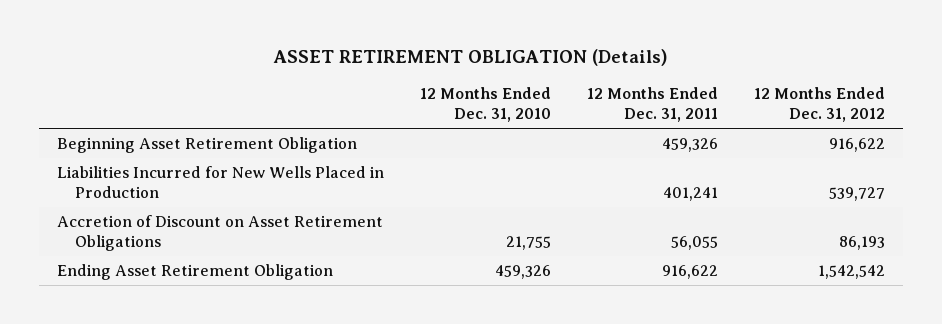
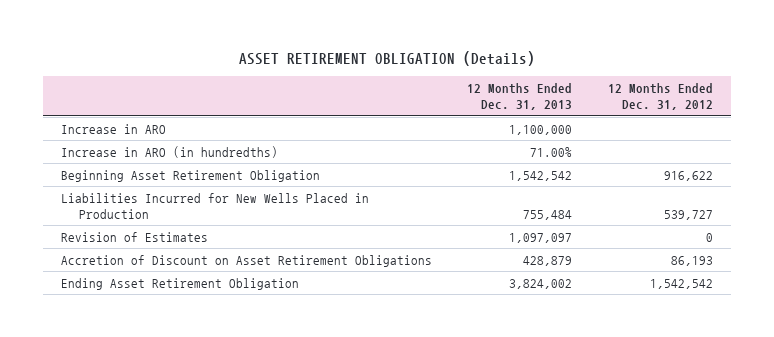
- | 12 Months Ended Dec. 31, 2010 | 12 Months Ended Dec. 31, 2011 | 12 Months Ended Dec. 31, 2012
+ | 12 Months Ended Dec. 31, 2013 | 12 Months Ended Dec. 31, 2012
+ Increase in ARO | 1,100,000 |
+ Increase in ARO (in hundredths) | 71.00% |
+ Revision of Estimates | 1,097,097 | 0

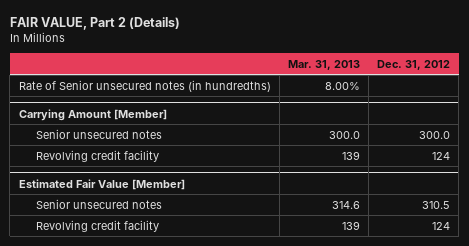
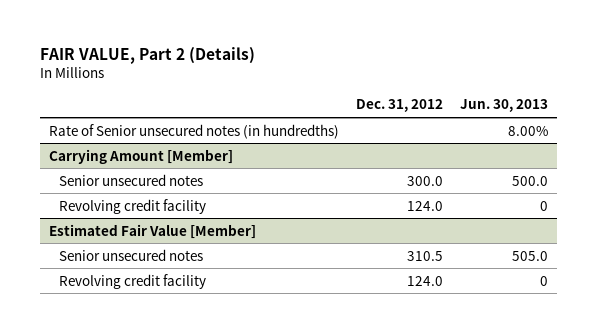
- | Mar. 31, 2013 | Dec. 31, 2012
+ | Dec. 31, 2012 | Jun. 30, 2013
@ Carrying Amount [Member]
- Revolving credit facility | 139 | 124
+ Revolving credit facility | 124.0 | 0
@ Estimated Fair Value [Member]
- Revolving credit facility | 139 | 124
+ Revolving credit facility | 124.0 | 0

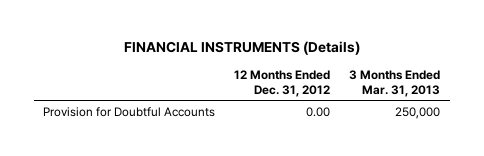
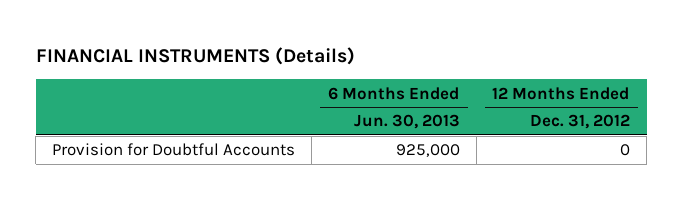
- | 12 Months Ended Dec. 31, 2012 | 3 Months Ended Mar. 31, 2013
+ | 6 Months Ended Jun. 30, 2013 | 12 Months Ended Dec. 31, 2012
- Provision for Doubtful Accounts | 0.00 | 250,000
+ Provision for Doubtful Accounts | 925,000 | 0

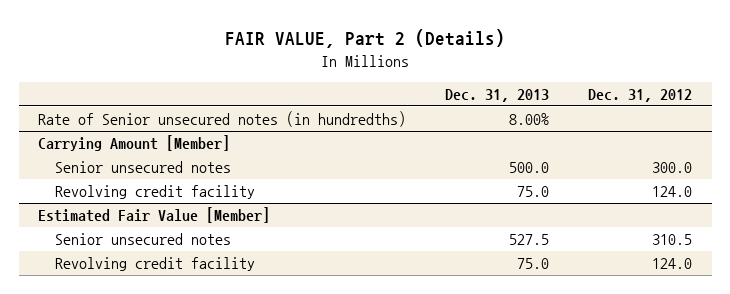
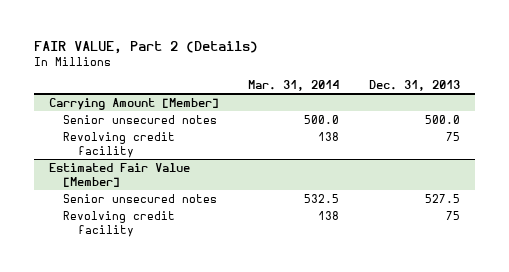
- | Dec. 31, 2013 | Dec. 31, 2012
+ | Mar. 31, 2014 | Dec. 31, 2013
- Rate of Senior unsecured notes (in hundredths) | 8.00% |
@ Carrying Amount [Member]
- Revolving credit facility | 75.0 | 124.0
+ Revolving credit facility | 138 | 75
@ Estimated Fair Value [Member]
- Revolving credit facility | 75.0 | 124.0
+ Revolving credit facility | 138 | 75

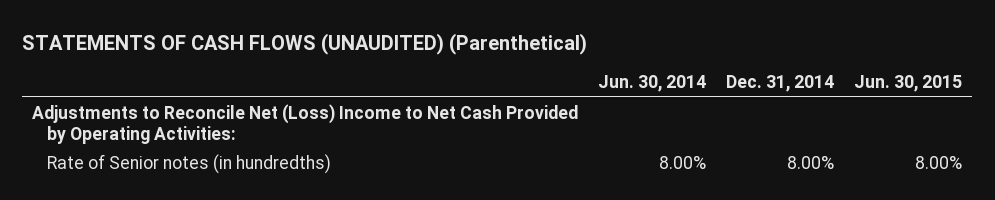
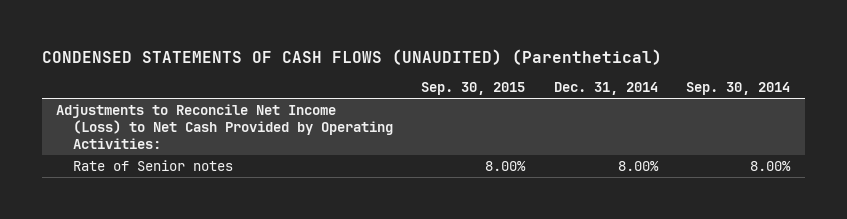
- STATEMENTS OF CASH FLOWS (UNAUDITED) (Parenthetical)
+ CONDENSED STATEMENTS OF CASH FLOWS (UNAUDITED) (Parenthetical)
- | Jun. 30, 2014 | Dec. 31, 2014 | Jun. 30, 2015
+ | Sep. 30, 2015 | Dec. 31, 2014 | Sep. 30, 2014
- Adjustments to Reconcile Net (Loss) Income to Net Cash Provided by Operating Activities:
- Rate of Senior notes (in hundredths) | 8.00% | 8.00% | 8.00%
+ Adjustments to Reconcile Net Income (Loss) to Net Cash Provided by Operating Activities:
+ Rate of Senior notes | 8.00% | 8.00% | 8.00%

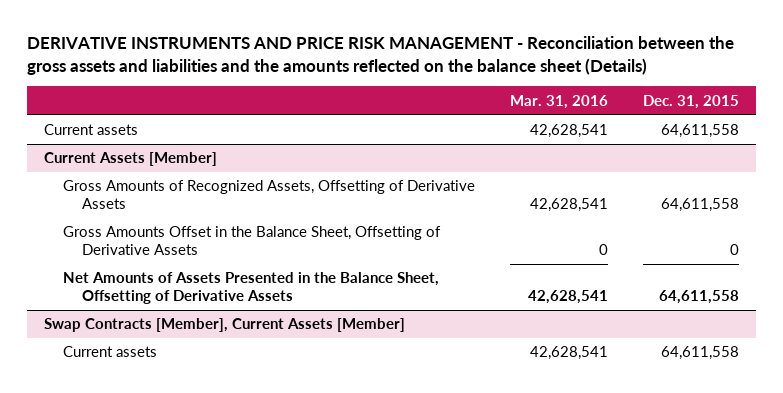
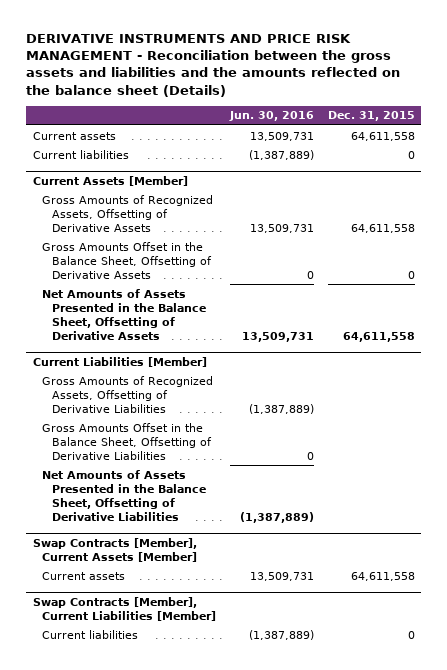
- | Mar. 31, 2016 | Dec. 31, 2015
+ | Jun. 30, 2016 | Dec. 31, 2015
+ Current liabilities | (1,387,889) | 0
+ Current Liabilities [Member]
+ Gross Amounts of Recognized Assets, Offsetting of Derivative Liabilities | (1,387,889) |
+ Gross Amounts Offset in the Balance Sheet, Offsetting of Derivative Liabilities | 0 |
+ Net Amounts of Assets Presented in the Balance Sheet, Offsetting of Derivative Liabilities | (1,387,889) |
+ Swap Contracts [Member], Current Liabilities [Member]
+ Current liabilities | (1,387,889) | 0

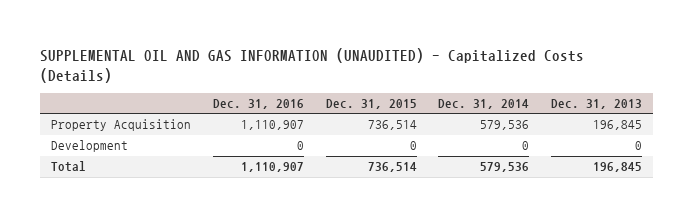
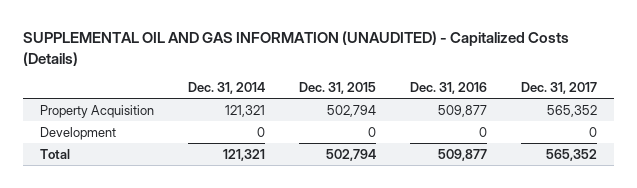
- | Dec. 31, 2016 | Dec. 31, 2015 | Dec. 31, 2014 | Dec. 31, 2013
+ | Dec. 31, 2014 | Dec. 31, 2015 | Dec. 31, 2016 | Dec. 31, 2017
- Property Acquisition | 1,110,907 | 736,514 | 579,536 | 196,845
+ Property Acquisition | 121,321 | 502,794 | 509,877 | 565,352
- Total | 1,110,907 | 736,514 | 579,536 | 196,845
+ Total | 121,321 | 502,794 | 509,877 | 565,352

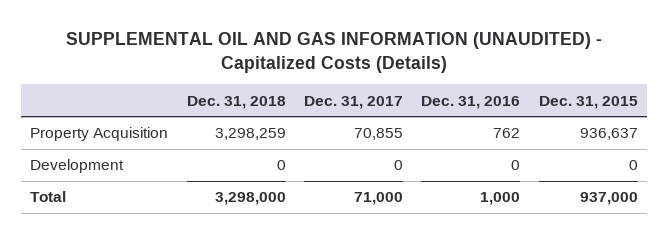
- | Dec. 31, 2014 | Dec. 31, 2015 | Dec. 31, 2016 | Dec. 31, 2017
+ | Dec. 31, 2018 | Dec. 31, 2017 | Dec. 31, 2016 | Dec. 31, 2015
- Property Acquisition | 121,321 | 502,794 | 509,877 | 565,352
+ Property Acquisition | 3,298,259 | 70,855 | 762 | 936,637
- Total | 121,321 | 502,794 | 509,877 | 565,352
+ Total | 3,298,000 | 71,000 | 1,000 | 937,000

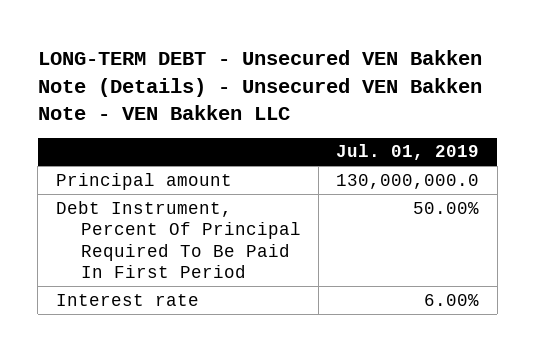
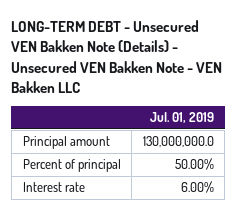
- Debt Instrument, Percent Of Principal Required To Be Paid In First Period | 50.00%
+ Percent of principal | 50.00%

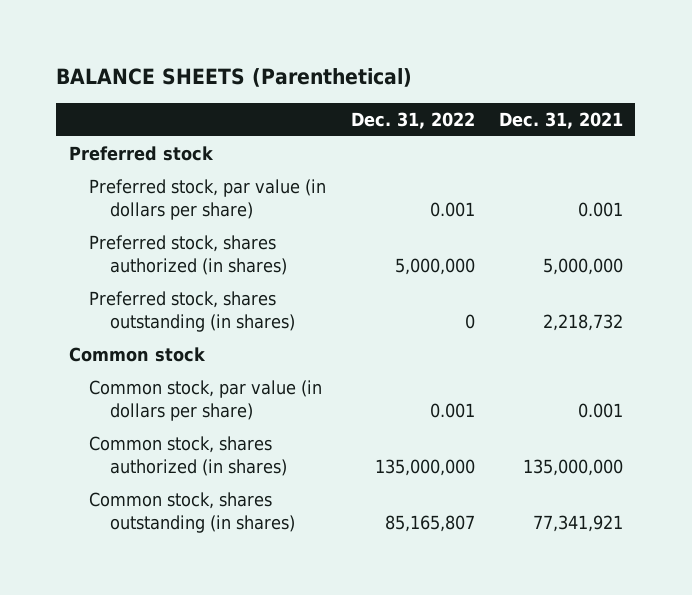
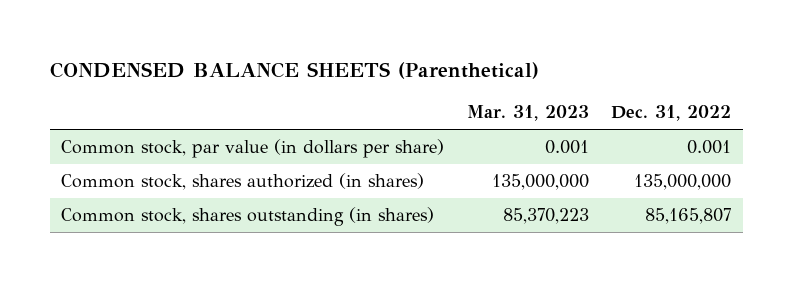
- BALANCE SHEETS (Parenthetical)
+ CONDENSED BALANCE SHEETS (Parenthetical)
- | Dec. 31, 2022 | Dec. 31, 2021
+ | Mar. 31, 2023 | Dec. 31, 2022
- Preferred stock
- Preferred stock, par value (in dollars per share) | 0.001 | 0.001
- Preferred stock, shares authorized (in shares) | 5,000,000 | 5,000,000
- Preferred stock, shares outstanding (in shares) | 0 | 2,218,732
- Common stock

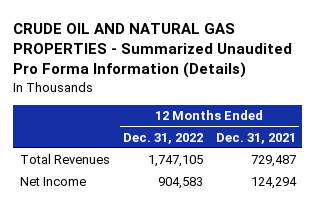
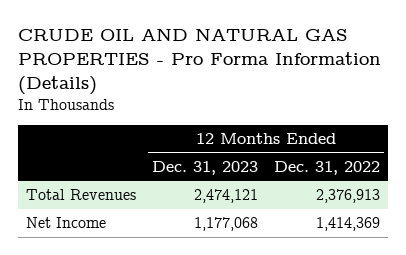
- CRUDE OIL AND NATURAL GAS PROPERTIES - Summarized Unaudited Pro Forma Information (Details)
+ CRUDE OIL AND NATURAL GAS PROPERTIES - Pro Forma Information (Details)
- | 12 Months Ended Dec. 31, 2022 | 12 Months Ended Dec. 31, 2021
+ | 12 Months Ended Dec. 31, 2023 | 12 Months Ended Dec. 31, 2022
- Total Revenues | 1,747,105 | 729,487
- Net Income | 904,583 | 124,294
+ Total Revenues | 2,474,121 | 2,376,913
+ Net Income | 1,177,068 | 1,414,369

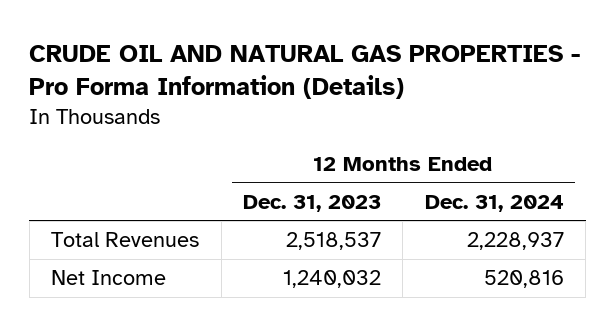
- | 12 Months Ended Dec. 31, 2023 | 12 Months Ended Dec. 31, 2022
+ | 12 Months Ended Dec. 31, 2023 | 12 Months Ended Dec. 31, 2024
- Total Revenues | 2,474,121 | 2,376,913
- Net Income | 1,177,068 | 1,414,369
+ Total Revenues | 2,518,537 | 2,228,937
+ Net Income | 1,240,032 | 520,816

